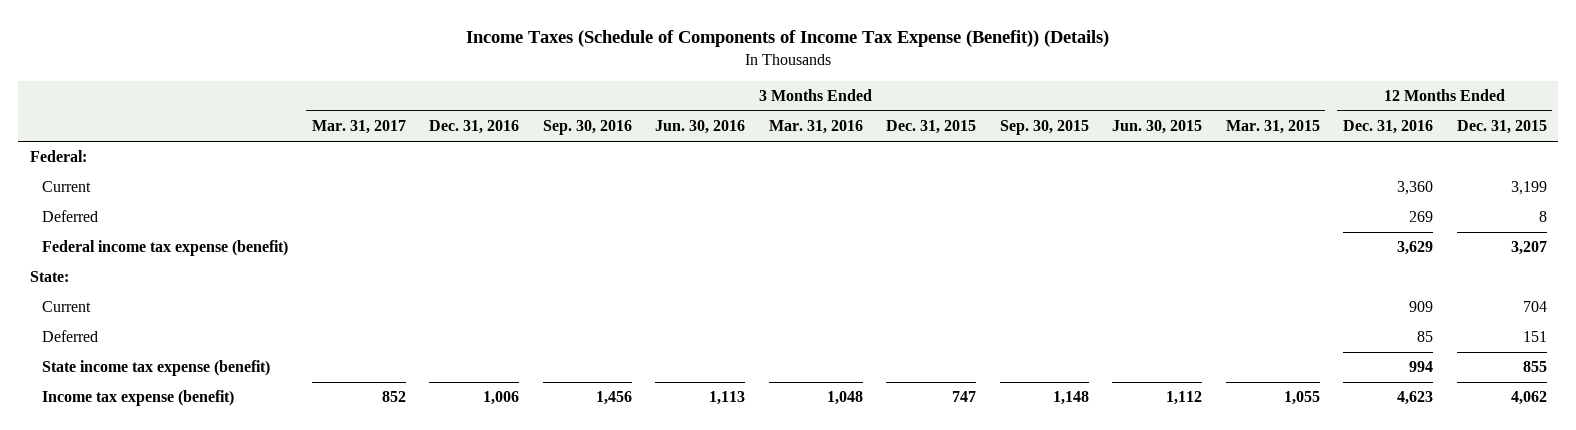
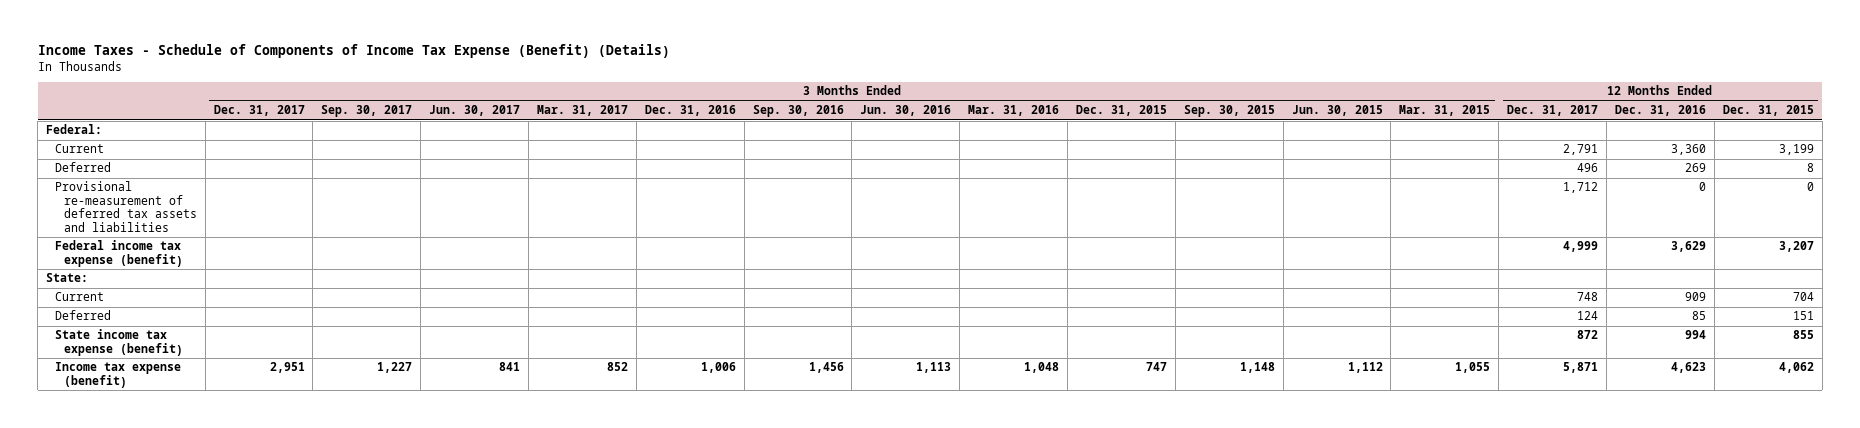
- Income Taxes (Schedule of Components of Income Tax Expense (Benefit)) (Details)
+ Income Taxes - Schedule of Components of Income Tax Expense (Benefit) (Details)
- | 3 Months Ended Mar. 31, 2017 | 3 Months Ended Dec. 31, 2016 | 3 Months Ended Sep. 30, 2016 | 3 Months Ended Jun. 30, 2016 | 3 Months Ended Mar. 31, 2016 | 3 Months Ended Dec. 31, 2015 | 3 Months Ended Sep. 30, 2015 | 3 Months Ended Jun. 30, 2015 | 3 Months Ended Mar. 31, 2015 | 12 Months Ended Dec. 31, 2016 | 12 Months Ended Dec. 31, 2015
+ | 3 Months Ended Dec. 31, 2017 | 3 Months Ended Sep. 30, 2017 | 3 Months Ended Jun. 30, 2017 | 3 Months Ended Mar. 31, 2017 | 3 Months Ended Dec. 31, 2016 | 3 Months Ended Sep. 30, 2016 | 3 Months Ended Jun. 30, 2016 | 3 Months Ended Mar. 31, 2016 | 3 Months Ended Dec. 31, 2015 | 3 Months Ended Sep. 30, 2015 | 3 Months Ended Jun. 30, 2015 | 3 Months Ended Mar. 31, 2015 | 12 Months Ended Dec. 31, 2017 | 12 Months Ended Dec. 31, 2016 | 12 Months Ended Dec. 31, 2015
+ Provisional re-measurement of deferred tax assets and liabilities | | | | | | | | | | | | | 1,712 | 0 | 0

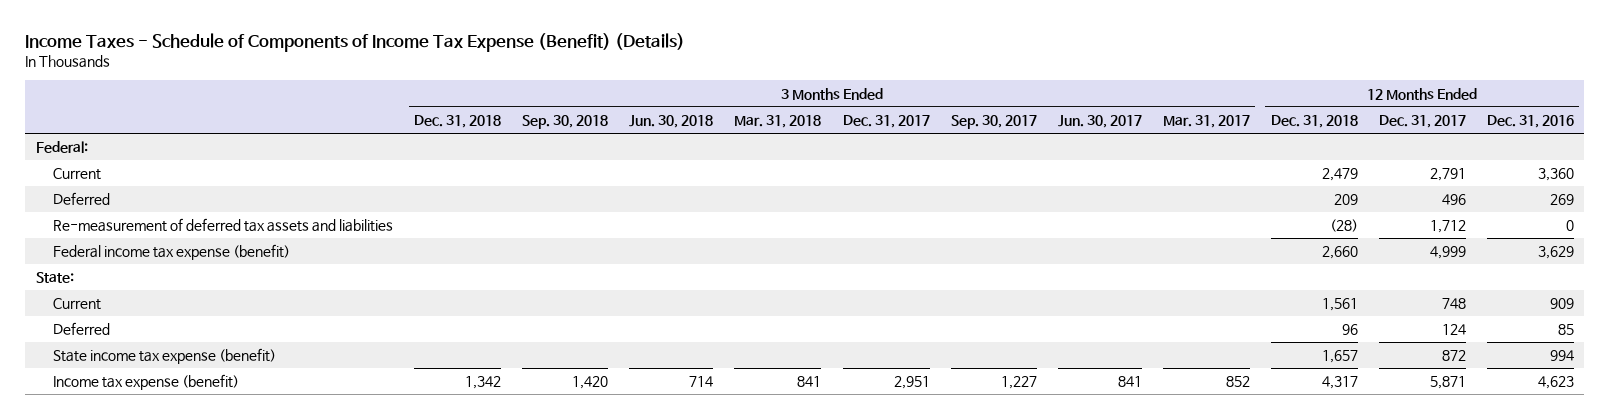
- | 3 Months Ended Dec. 31, 2017 | 3 Months Ended Sep. 30, 2017 | 3 Months Ended Jun. 30, 2017 | 3 Months Ended Mar. 31, 2017 | 3 Months Ended Dec. 31, 2016 | 3 Months Ended Sep. 30, 2016 | 3 Months Ended Jun. 30, 2016 | 3 Months Ended Mar. 31, 2016 | 3 Months Ended Dec. 31, 2015 | 3 Months Ended Sep. 30, 2015 | 3 Months Ended Jun. 30, 2015 | 3 Months Ended Mar. 31, 2015 | 12 Months Ended Dec. 31, 2017 | 12 Months Ended Dec. 31, 2016 | 12 Months Ended Dec. 31, 2015
+ | 3 Months Ended Dec. 31, 2018 | 3 Months Ended Sep. 30, 2018 | 3 Months Ended Jun. 30, 2018 | 3 Months Ended Mar. 31, 2018 | 3 Months Ended Dec. 31, 2017 | 3 Months Ended Sep. 30, 2017 | 3 Months Ended Jun. 30, 2017 | 3 Months Ended Mar. 31, 2017 | 12 Months Ended Dec. 31, 2018 | 12 Months Ended Dec. 31, 2017 | 12 Months Ended Dec. 31, 2016
- Provisional re-measurement of deferred tax assets and liabilities | | | | | | | | | | | | | 1,712 | 0 | 0
+ Re-measurement of deferred tax assets and liabilities | | | | | | | | | (28) | 1,712 | 0

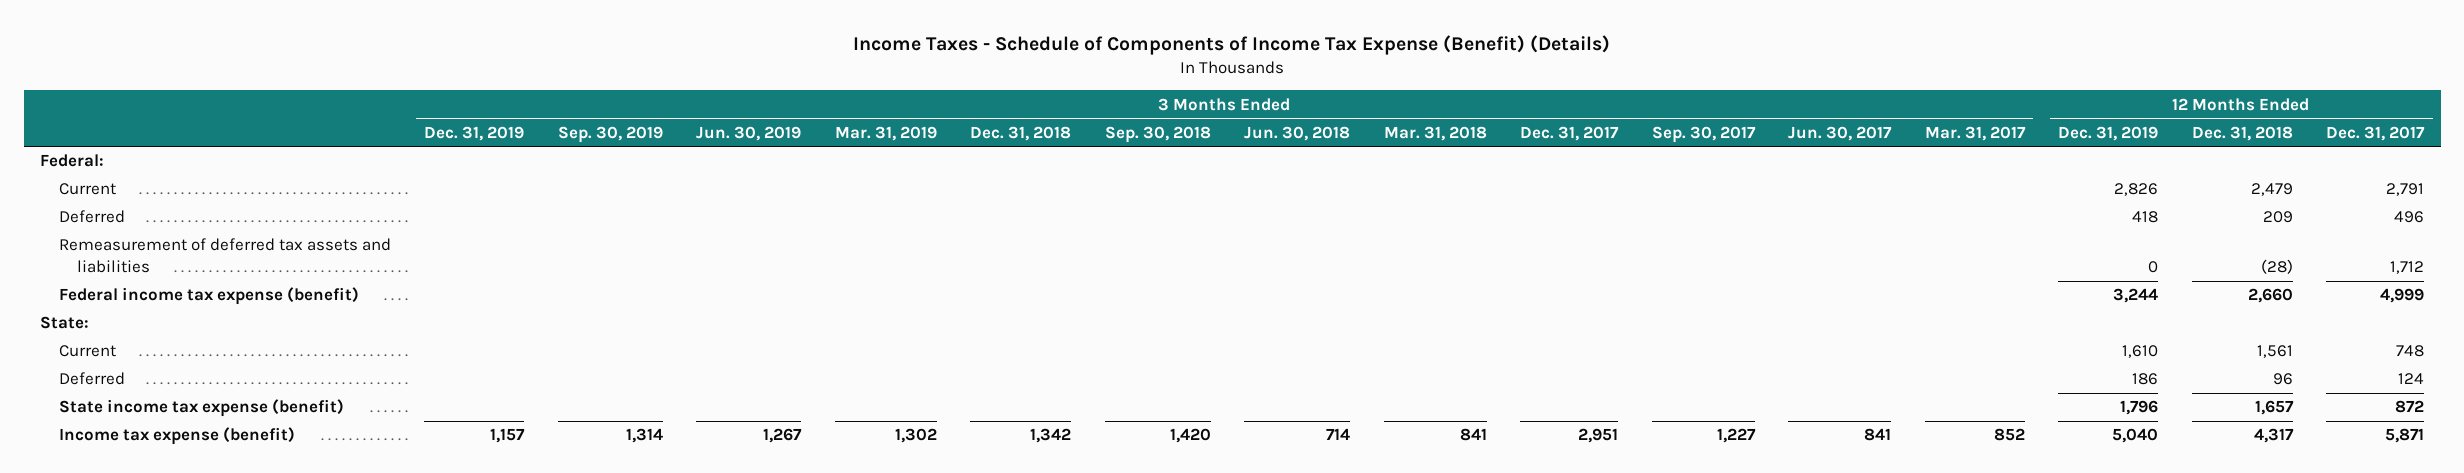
- | 3 Months Ended Dec. 31, 2018 | 3 Months Ended Sep. 30, 2018 | 3 Months Ended Jun. 30, 2018 | 3 Months Ended Mar. 31, 2018 | 3 Months Ended Dec. 31, 2017 | 3 Months Ended Sep. 30, 2017 | 3 Months Ended Jun. 30, 2017 | 3 Months Ended Mar. 31, 2017 | 12 Months Ended Dec. 31, 2018 | 12 Months Ended Dec. 31, 2017 | 12 Months Ended Dec. 31, 2016
+ | 3 Months Ended Dec. 31, 2019 | 3 Months Ended Sep. 30, 2019 | 3 Months Ended Jun. 30, 2019 | 3 Months Ended Mar. 31, 2019 | 3 Months Ended Dec. 31, 2018 | 3 Months Ended Sep. 30, 2018 | 3 Months Ended Jun. 30, 2018 | 3 Months Ended Mar. 31, 2018 | 3 Months Ended Dec. 31, 2017 | 3 Months Ended Sep. 30, 2017 | 3 Months Ended Jun. 30, 2017 | 3 Months Ended Mar. 31, 2017 | 12 Months Ended Dec. 31, 2019 | 12 Months Ended Dec. 31, 2018 | 12 Months Ended Dec. 31, 2017
- Re-measurement of deferred tax assets and liabilities | | | | | | | | | (28) | 1,712 | 0
+ Remeasurement of deferred tax assets and liabilities | | | | | | | | | | | | | 0 | (28) | 1,712

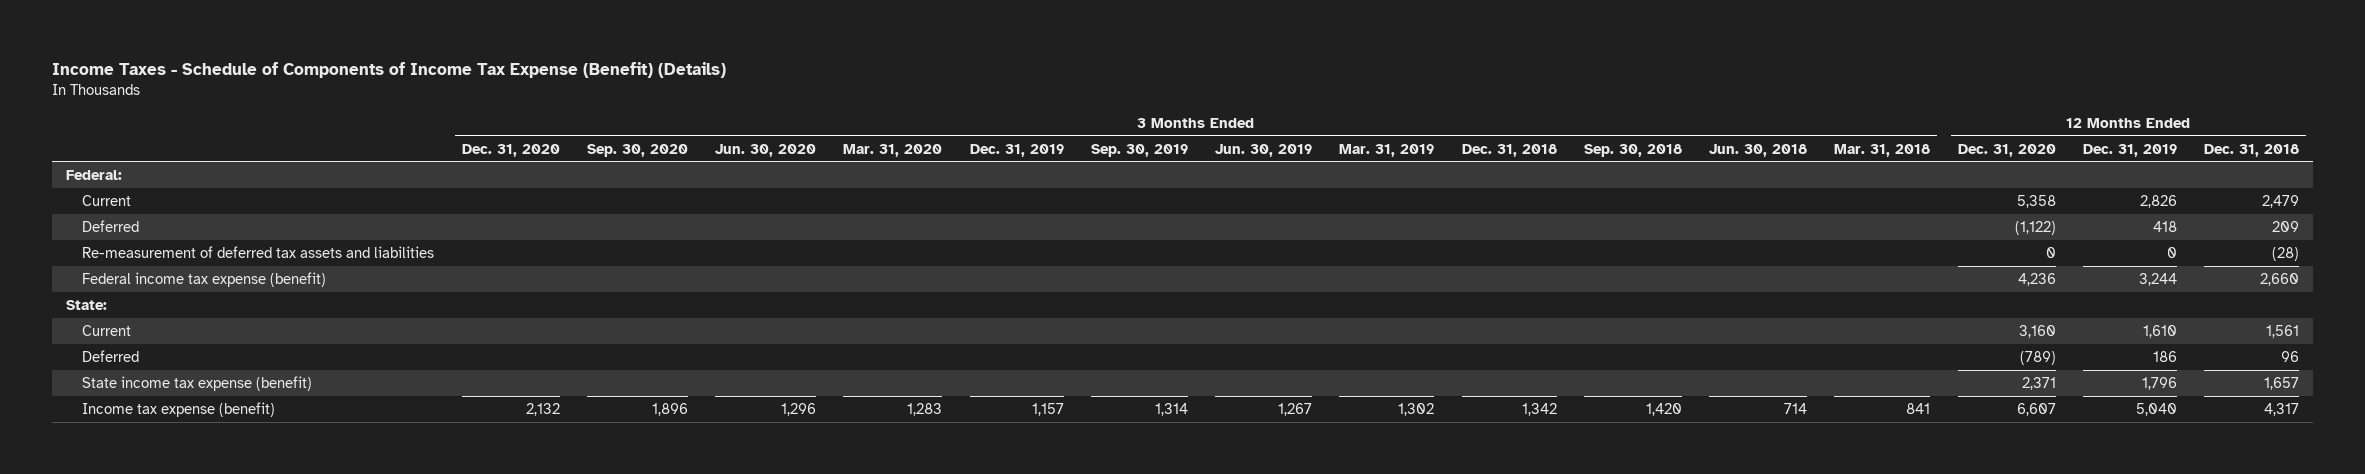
- | 3 Months Ended Dec. 31, 2019 | 3 Months Ended Sep. 30, 2019 | 3 Months Ended Jun. 30, 2019 | 3 Months Ended Mar. 31, 2019 | 3 Months Ended Dec. 31, 2018 | 3 Months Ended Sep. 30, 2018 | 3 Months Ended Jun. 30, 2018 | 3 Months Ended Mar. 31, 2018 | 3 Months Ended Dec. 31, 2017 | 3 Months Ended Sep. 30, 2017 | 3 Months Ended Jun. 30, 2017 | 3 Months Ended Mar. 31, 2017 | 12 Months Ended Dec. 31, 2019 | 12 Months Ended Dec. 31, 2018 | 12 Months Ended Dec. 31, 2017
+ | 3 Months Ended Dec. 31, 2020 | 3 Months Ended Sep. 30, 2020 | 3 Months Ended Jun. 30, 2020 | 3 Months Ended Mar. 31, 2020 | 3 Months Ended Dec. 31, 2019 | 3 Months Ended Sep. 30, 2019 | 3 Months Ended Jun. 30, 2019 | 3 Months Ended Mar. 31, 2019 | 3 Months Ended Dec. 31, 2018 | 3 Months Ended Sep. 30, 2018 | 3 Months Ended Jun. 30, 2018 | 3 Months Ended Mar. 31, 2018 | 12 Months Ended Dec. 31, 2020 | 12 Months Ended Dec. 31, 2019 | 12 Months Ended Dec. 31, 2018
- Remeasurement of deferred tax assets and liabilities | | | | | | | | | | | | | 0 | (28) | 1,712
+ Re-measurement of deferred tax assets and liabilities | | | | | | | | | | | | | 0 | 0 | (28)

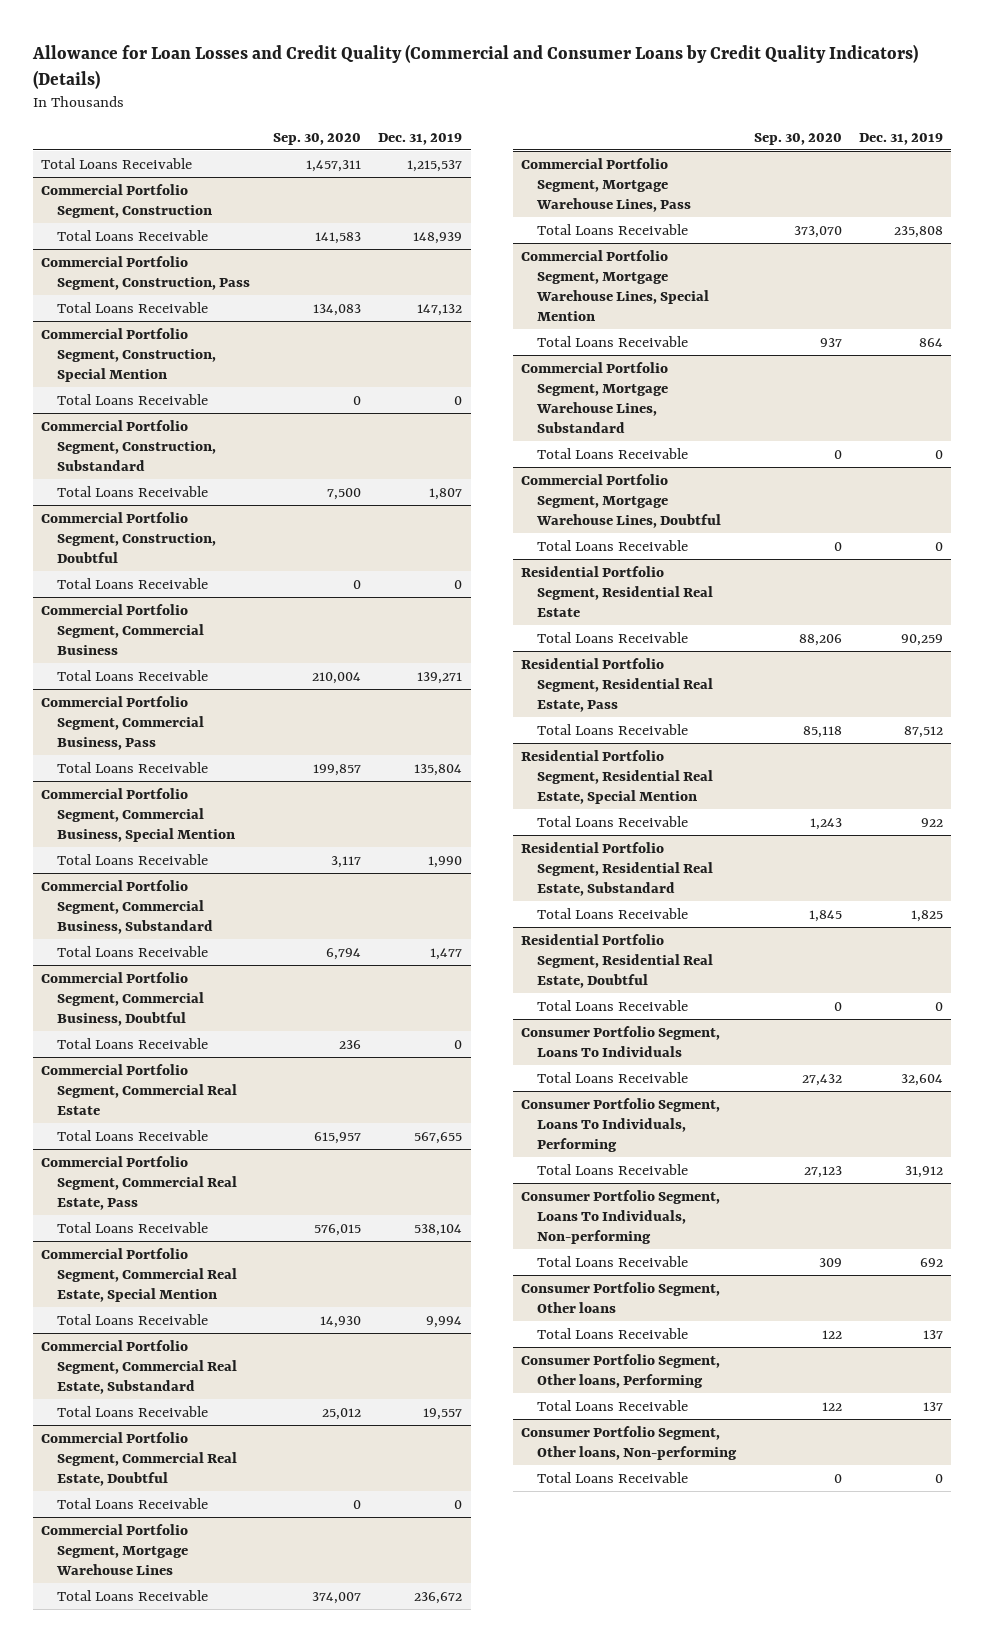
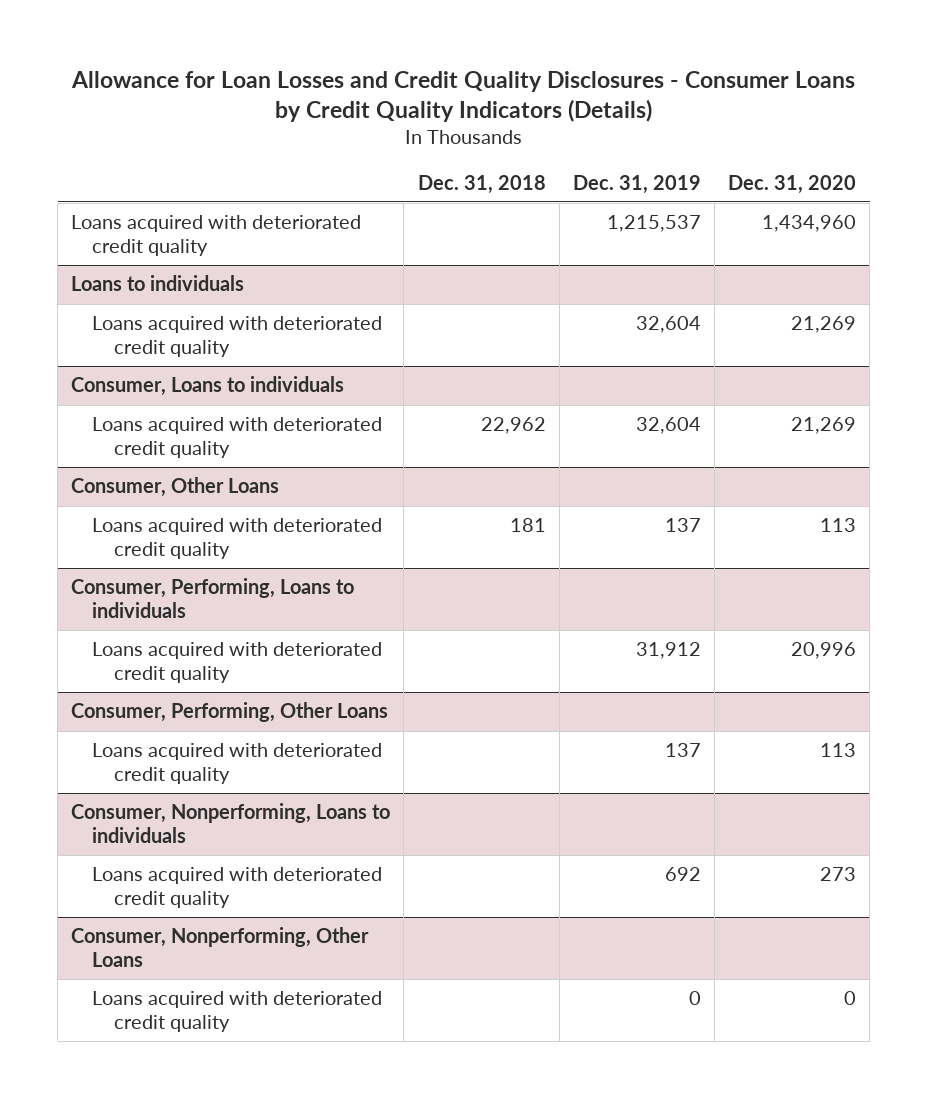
- Allowance for Loan Losses and Credit Quality (Commercial and Consumer Loans by Credit Quality Indicators) (Details)
+ Allowance for Loan Losses and Credit Quality Disclosures - Consumer Loans by Credit Quality Indicators (Details)
- | Sep. 30, 2020 | Dec. 31, 2019
+ | Dec. 31, 2018 | Dec. 31, 2019 | Dec. 31, 2020
- Total Loans Receivable | 1,457,311 | 1,215,537
- Commercial Portfolio Segment, Construction
- Total Loans Receivable | 141,583 | 148,939
- Commercial Portfolio Segment, Construction, Pass
- Total Loans Receivable | 134,083 | 147,132
- Commercial Portfolio Segment, Construction, Special Mention
- Total Loans Receivable | 0 | 0
- Commercial Portfolio Segment, Construction, Substandard
- Total Loans Receivable | 7,500 | 1,807
- Commercial Portfolio Segment, Construction, Doubtful
- Total Loans Receivable | 0 | 0
- Commercial Portfolio Segment, Commercial Business
- Total Loans Receivable | 210,004 | 139,271
- Commercial Portfolio Segment, Commercial Business, Pass
- Total Loans Receivable | 199,857 | 135,804
- Commercial Portfolio Segment, Commercial Business, Special Mention
- Total Loans Receivable | 3,117 | 1,990
- Commercial Portfolio Segment, Commercial Business, Substandard
- Total Loans Receivable | 6,794 | 1,477
- Commercial Portfolio Segment, Commercial Business, Doubtful
- Total Loans Receivable | 236 | 0
- Commercial Portfolio Segment, Commercial Real Estate
- Total Loans Receivable | 615,957 | 567,655
- Commercial Portfolio Segment, Commercial Real Estate, Pass
- Total Loans Receivable | 576,015 | 538,104
- Commercial Portfolio Segment, Commercial Real Estate, Special Mention
- Total Loans Receivable | 14,930 | 9,994
- Commercial Portfolio Segment, Commercial Real Estate, Substandard
- Total Loans Receivable | 25,012 | 19,557
- Commercial Portfolio Segment, Commercial Real Estate, Doubtful
- Total Loans Receivable | 0 | 0
- Commercial Portfolio Segment, Mortgage Warehouse Lines
- Total Loans Receivable | 374,007 | 236,672
- Commercial Portfolio Segment, Mortgage Warehouse Lines, Pass
- Total Loans Receivable | 373,070 | 235,808
- Commercial Portfolio Segment, Mortgage Warehouse Lines, Special Mention
- Total Loans Receivable | 937 | 864
- Commercial Portfolio Segment, Mortgage Warehouse Lines, Substandard
- Total Loans Receivable | 0 | 0
- Commercial Portfolio Segment, Mortgage Warehouse Lines, Doubtful
- Total Loans Receivable | 0 | 0
- Residential Portfolio Segment, Residential Real Estate
- Total Loans Receivable | 88,206 | 90,259
- Residential Portfolio Segment, Residential Real Estate, Pass
- Total Loans Receivable | 85,118 | 87,512
- Residential Portfolio Segment, Residential Real Estate, Special Mention
- Total Loans Receivable | 1,243 | 922
- Residential Portfolio Segment, Residential Real Estate, Substandard
- Total Loans Receivable | 1,845 | 1,825
- Residential Portfolio Segment, Residential Real Estate, Doubtful
- Total Loans Receivable | 0 | 0
- Consumer Portfolio Segment, Loans To Individuals
- Total Loans Receivable | 27,432 | 32,604
- Consumer Portfolio Segment, Loans To Individuals, Performing
- Total Loans Receivable | 27,123 | 31,912
- Consumer Portfolio Segment, Loans To Individuals, Non-performing
- Total Loans Receivable | 309 | 692
- Consumer Portfolio Segment, Other loans
- Total Loans Receivable | 122 | 137
- Consumer Portfolio Segment, Other loans, Performing
- Total Loans Receivable | 122 | 137
- Consumer Portfolio Segment, Other loans, Non-performing
- Total Loans Receivable | 0 | 0
+ Loans acquired with deteriorated credit quality | | 1,215,537 | 1,434,960
+ Loans to individuals
+ Loans acquired with deteriorated credit quality | | 32,604 | 21,269
+ Consumer, Loans to individuals
+ Loans acquired with deteriorated credit quality | 22,962 | 32,604 | 21,269
+ Consumer, Other Loans
+ Loans acquired with deteriorated credit quality | 181 | 137 | 113
+ Consumer, Performing, Loans to individuals
+ Loans acquired with deteriorated credit quality | | 31,912 | 20,996
+ Consumer, Performing, Other Loans
+ Loans acquired with deteriorated credit quality | | 137 | 113
+ Consumer, Nonperforming, Loans to individuals
+ Loans acquired with deteriorated credit quality | | 692 | 273
+ Consumer, Nonperforming, Other Loans
+ Loans acquired with deteriorated credit quality | | 0 | 0

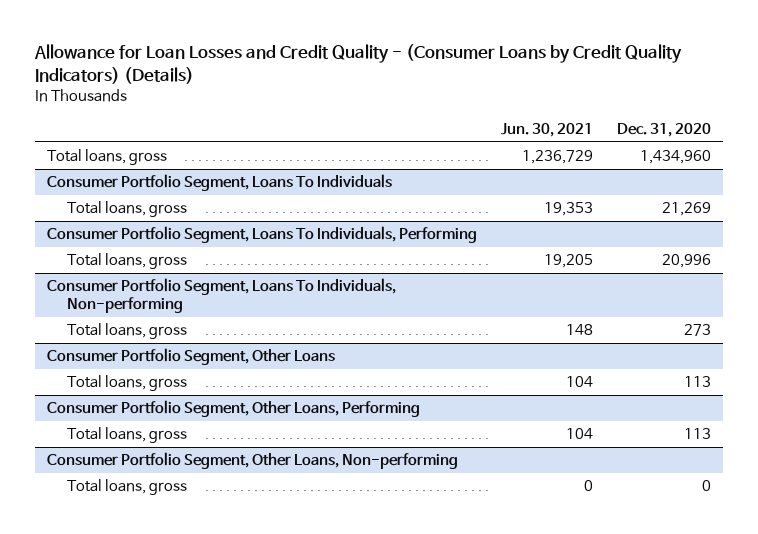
- Allowance for Loan Losses and Credit Quality Disclosures - Consumer Loans by Credit Quality Indicators (Details)
+ Allowance for Loan Losses and Credit Quality - (Consumer Loans by Credit Quality Indicators) (Details)
- | Dec. 31, 2018 | Dec. 31, 2019 | Dec. 31, 2020
+ | Jun. 30, 2021 | Dec. 31, 2020
- Loans acquired with deteriorated credit quality | | 1,215,537 | 1,434,960
- Loans to individuals
- Loans acquired with deteriorated credit quality | | 32,604 | 21,269
- Consumer, Loans to individuals
- Loans acquired with deteriorated credit quality | 22,962 | 32,604 | 21,269
- Consumer, Other Loans
- Loans acquired with deteriorated credit quality | 181 | 137 | 113
- Consumer, Performing, Loans to individuals
- Loans acquired with deteriorated credit quality | | 31,912 | 20,996
- Consumer, Performing, Other Loans
- Loans acquired with deteriorated credit quality | | 137 | 113
- Consumer, Nonperforming, Loans to individuals
- Loans acquired with deteriorated credit quality | | 692 | 273
- Consumer, Nonperforming, Other Loans
- Loans acquired with deteriorated credit quality | | 0 | 0
+ Total loans, gross | 1,236,729 | 1,434,960
+ Consumer Portfolio Segment, Loans To Individuals
+ Total loans, gross | 19,353 | 21,269
+ Consumer Portfolio Segment, Loans To Individuals, Performing
+ Total loans, gross | 19,205 | 20,996
+ Consumer Portfolio Segment, Loans To Individuals, Non-performing
+ Total loans, gross | 148 | 273
+ Consumer Portfolio Segment, Other Loans
+ Total loans, gross | 104 | 113
+ Consumer Portfolio Segment, Other Loans, Performing
+ Total loans, gross | 104 | 113
+ Consumer Portfolio Segment, Other Loans, Non-performing
+ Total loans, gross | 0 | 0

